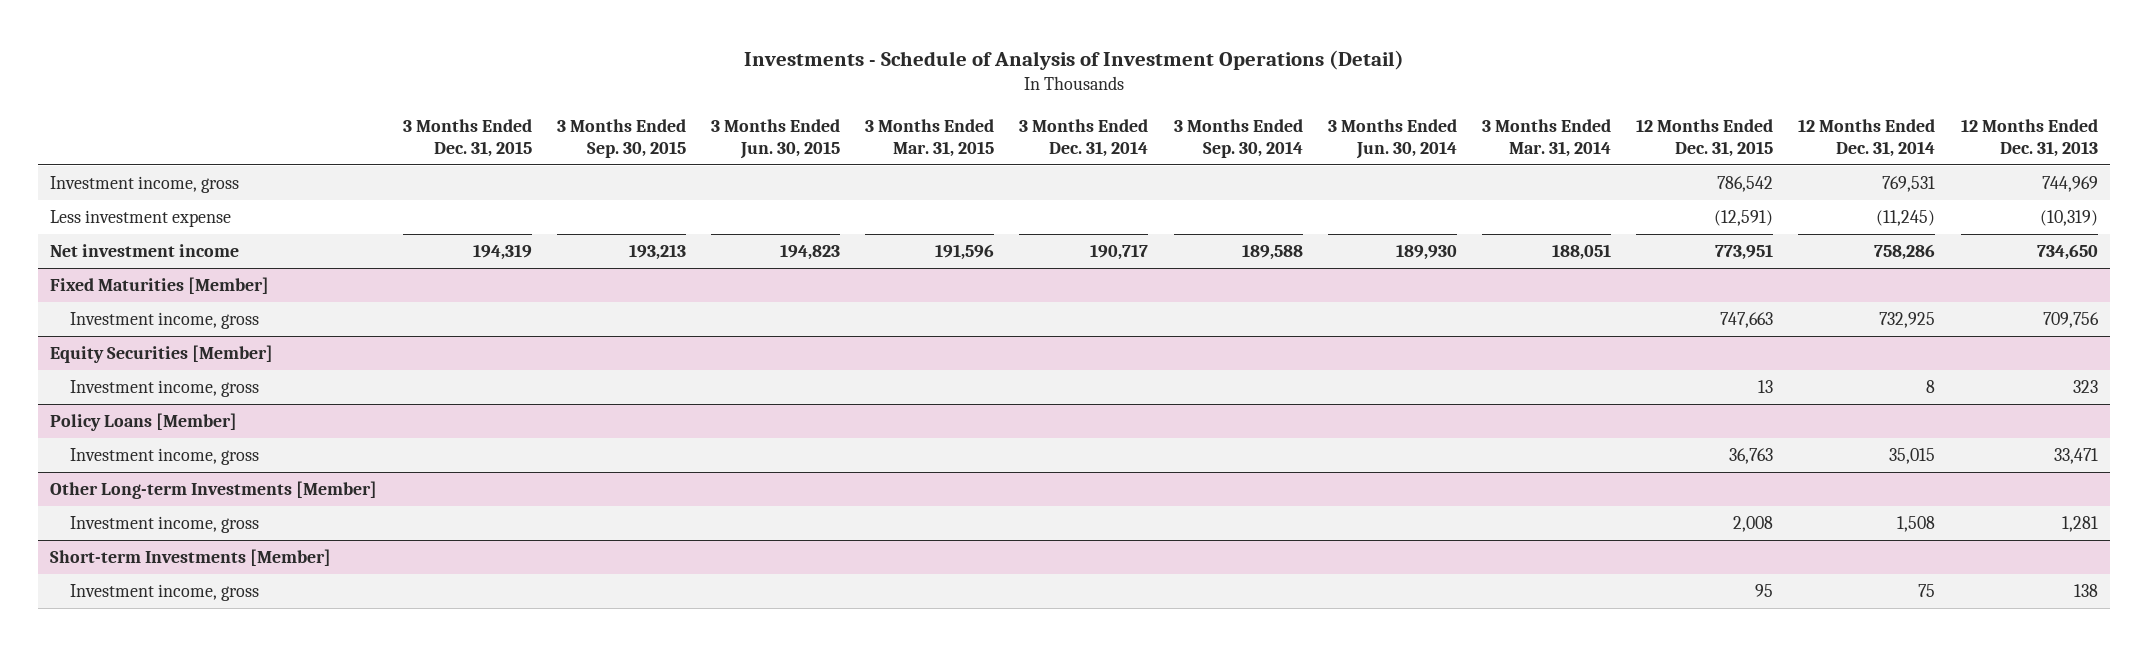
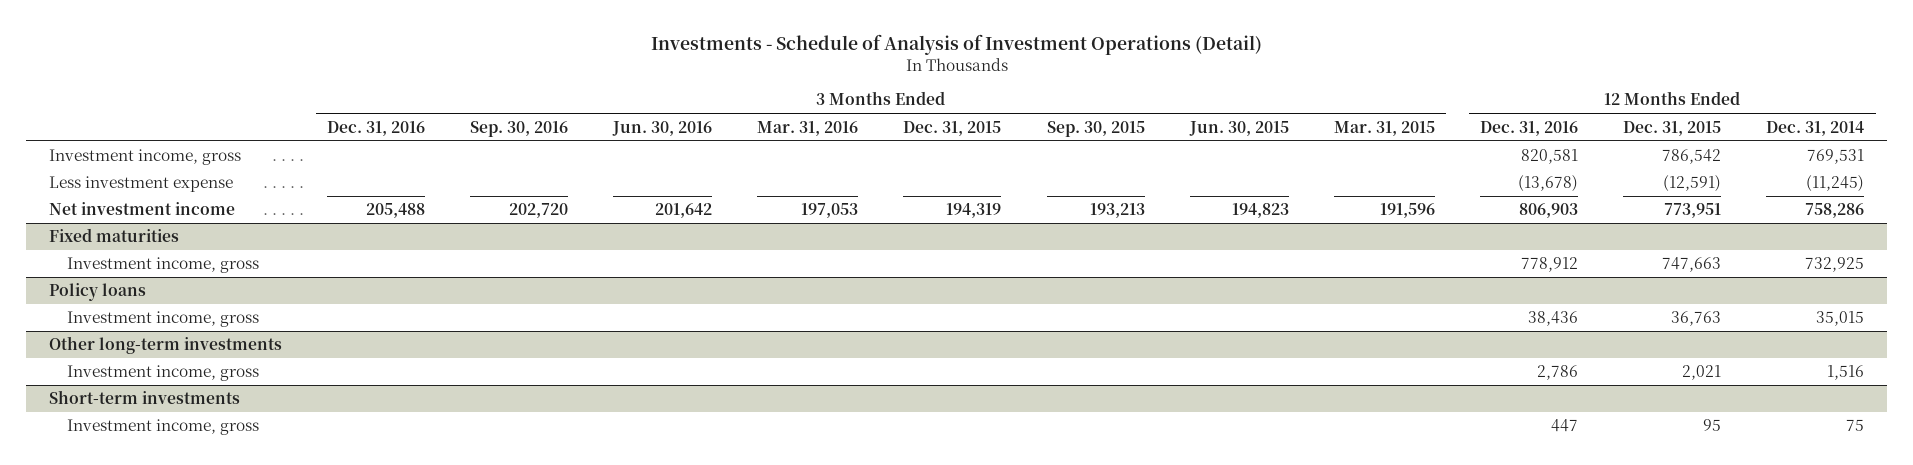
- | 3 Months Ended Dec. 31, 2015 | 3 Months Ended Sep. 30, 2015 | 3 Months Ended Jun. 30, 2015 | 3 Months Ended Mar. 31, 2015 | 3 Months Ended Dec. 31, 2014 | 3 Months Ended Sep. 30, 2014 | 3 Months Ended Jun. 30, 2014 | 3 Months Ended Mar. 31, 2014 | 12 Months Ended Dec. 31, 2015 | 12 Months Ended Dec. 31, 2014 | 12 Months Ended Dec. 31, 2013
+ | 3 Months Ended Dec. 31, 2016 | 3 Months Ended Sep. 30, 2016 | 3 Months Ended Jun. 30, 2016 | 3 Months Ended Mar. 31, 2016 | 3 Months Ended Dec. 31, 2015 | 3 Months Ended Sep. 30, 2015 | 3 Months Ended Jun. 30, 2015 | 3 Months Ended Mar. 31, 2015 | 12 Months Ended Dec. 31, 2016 | 12 Months Ended Dec. 31, 2015 | 12 Months Ended Dec. 31, 2014
- Fixed Maturities [Member]
+ Fixed maturities
- Equity Securities [Member]
- Investment income, gross | | | | | | | | | 13 | 8 | 323
- Policy Loans [Member]
+ Policy loans
- Other Long-term Investments [Member]
- Investment income, gross | | | | | | | | | 2,008 | 1,508 | 1,281
- Short-term Investments [Member]
+ Other long-term investments
+ Investment income, gross | | | | | | | | | 2,786 | 2,021 | 1,516
+ Short-term investments

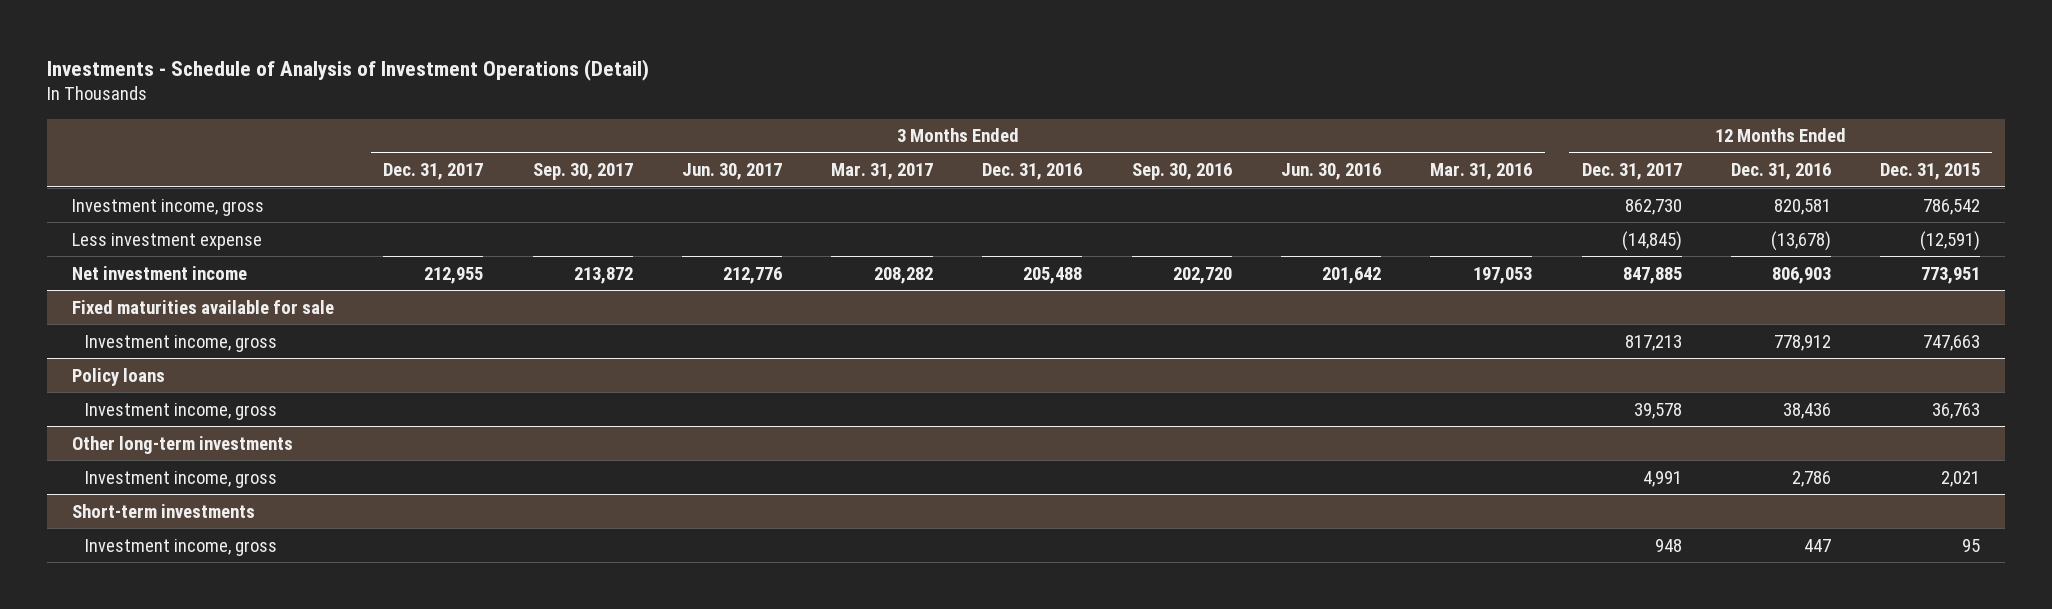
- | 3 Months Ended Dec. 31, 2016 | 3 Months Ended Sep. 30, 2016 | 3 Months Ended Jun. 30, 2016 | 3 Months Ended Mar. 31, 2016 | 3 Months Ended Dec. 31, 2015 | 3 Months Ended Sep. 30, 2015 | 3 Months Ended Jun. 30, 2015 | 3 Months Ended Mar. 31, 2015 | 12 Months Ended Dec. 31, 2016 | 12 Months Ended Dec. 31, 2015 | 12 Months Ended Dec. 31, 2014
+ | 3 Months Ended Dec. 31, 2017 | 3 Months Ended Sep. 30, 2017 | 3 Months Ended Jun. 30, 2017 | 3 Months Ended Mar. 31, 2017 | 3 Months Ended Dec. 31, 2016 | 3 Months Ended Sep. 30, 2016 | 3 Months Ended Jun. 30, 2016 | 3 Months Ended Mar. 31, 2016 | 12 Months Ended Dec. 31, 2017 | 12 Months Ended Dec. 31, 2016 | 12 Months Ended Dec. 31, 2015
- Fixed maturities
+ Fixed maturities available for sale

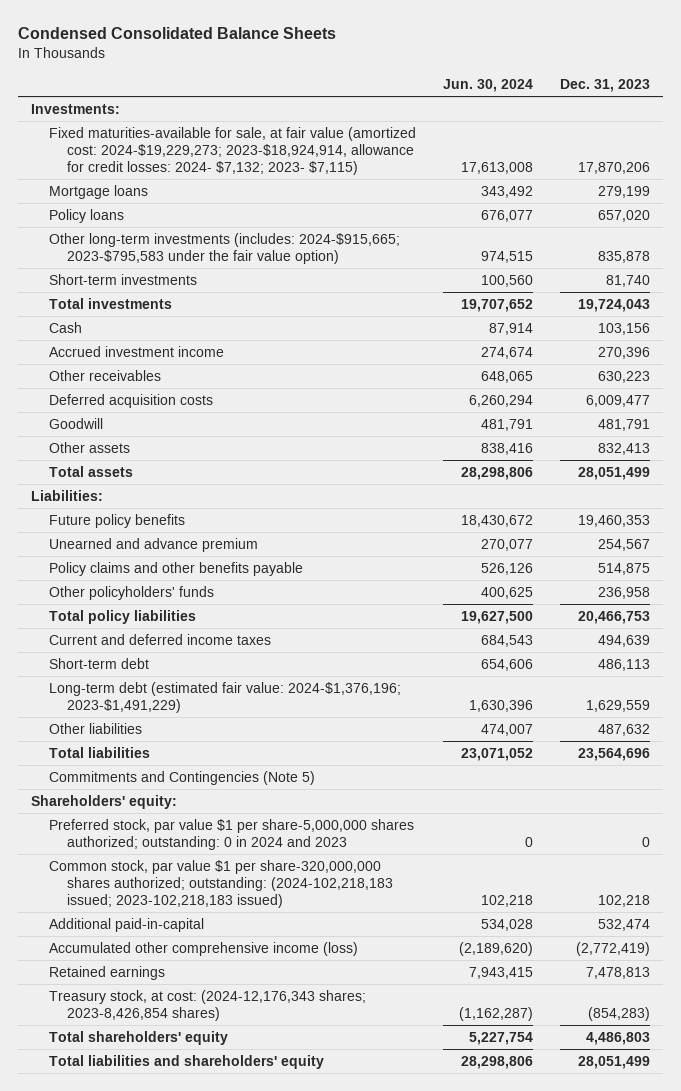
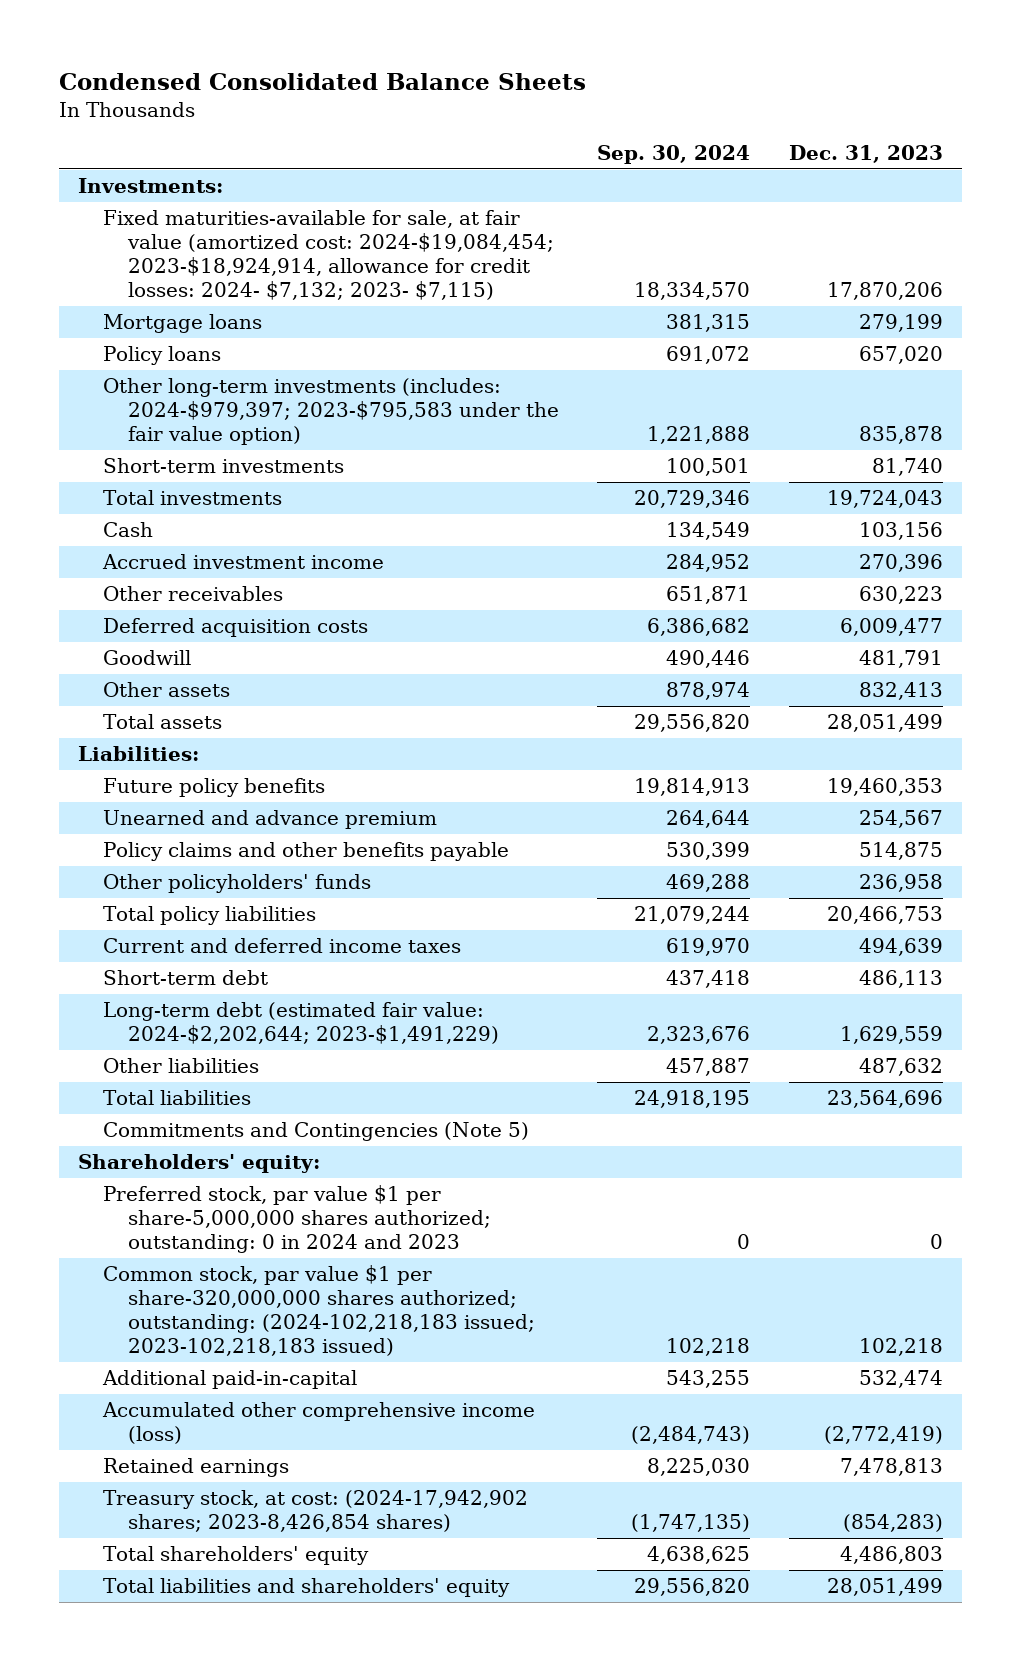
- | Jun. 30, 2024 | Dec. 31, 2023
+ | Sep. 30, 2024 | Dec. 31, 2023
- Fixed maturities-available for sale, at fair value (amortized cost: 2024-$19,229,273; 2023-$18,924,914, allowance for credit losses: 2024- $7,132; 2023- $7,115) | 17,613,008 | 17,870,206
+ Fixed maturities-available for sale, at fair value (amortized cost: 2024-$19,084,454; 2023-$18,924,914, allowance for credit losses: 2024- $7,132; 2023- $7,115) | 18,334,570 | 17,870,206
- Other long-term investments (includes: 2024-$915,665; 2023-$795,583 under the fair value option) | 974,515 | 835,878
+ Other long-term investments (includes: 2024-$979,397; 2023-$795,583 under the fair value option) | 1,221,888 | 835,878
- Long-term debt (estimated fair value: 2024-$1,376,196; 2023-$1,491,229) | 1,630,396 | 1,629,559
+ Long-term debt (estimated fair value: 2024-$2,202,644; 2023-$1,491,229) | 2,323,676 | 1,629,559
- Treasury stock, at cost: (2024-12,176,343 shares; 2023-8,426,854 shares) | (1,162,287) | (854,283)
+ Treasury stock, at cost: (2024-17,942,902 shares; 2023-8,426,854 shares) | (1,747,135) | (854,283)

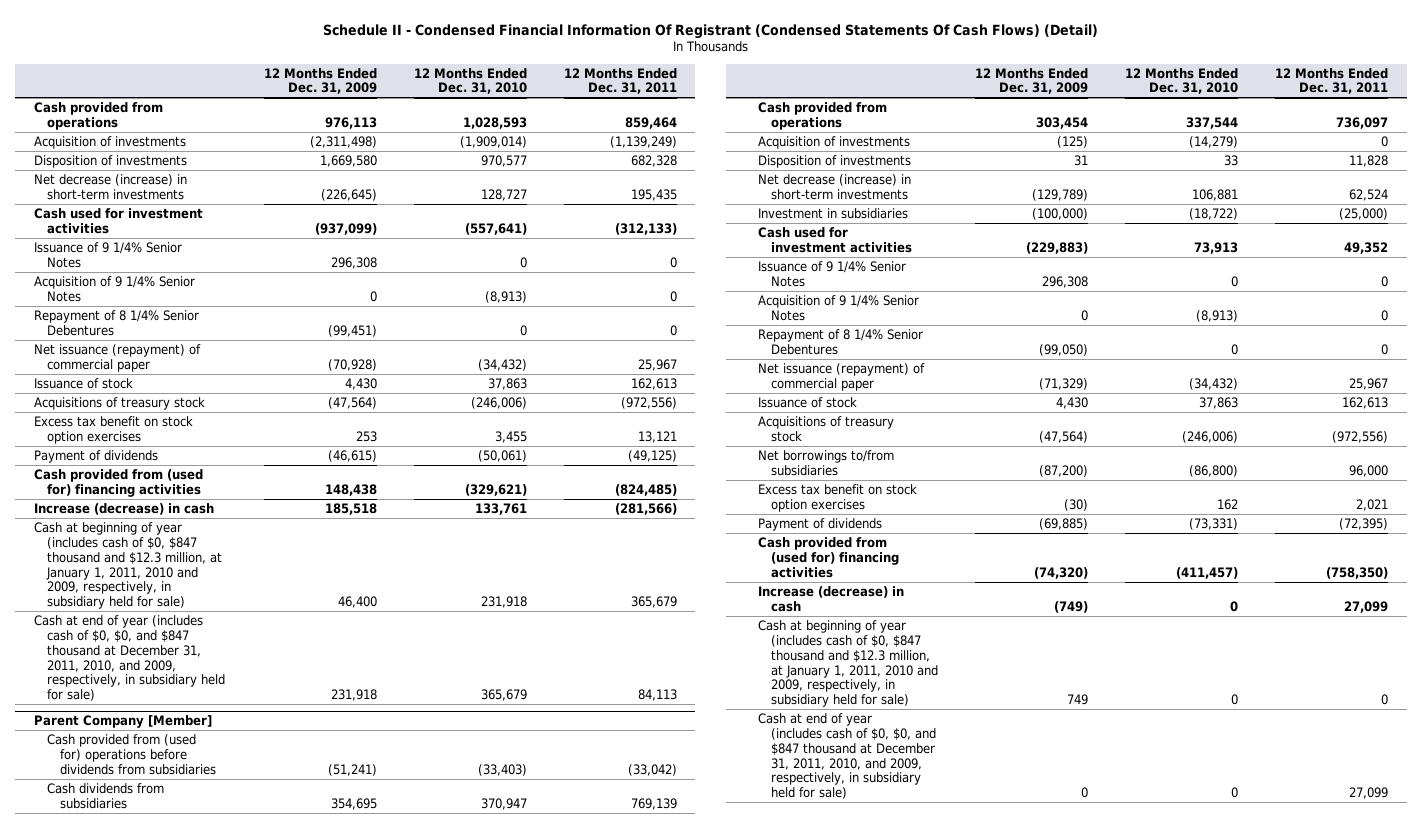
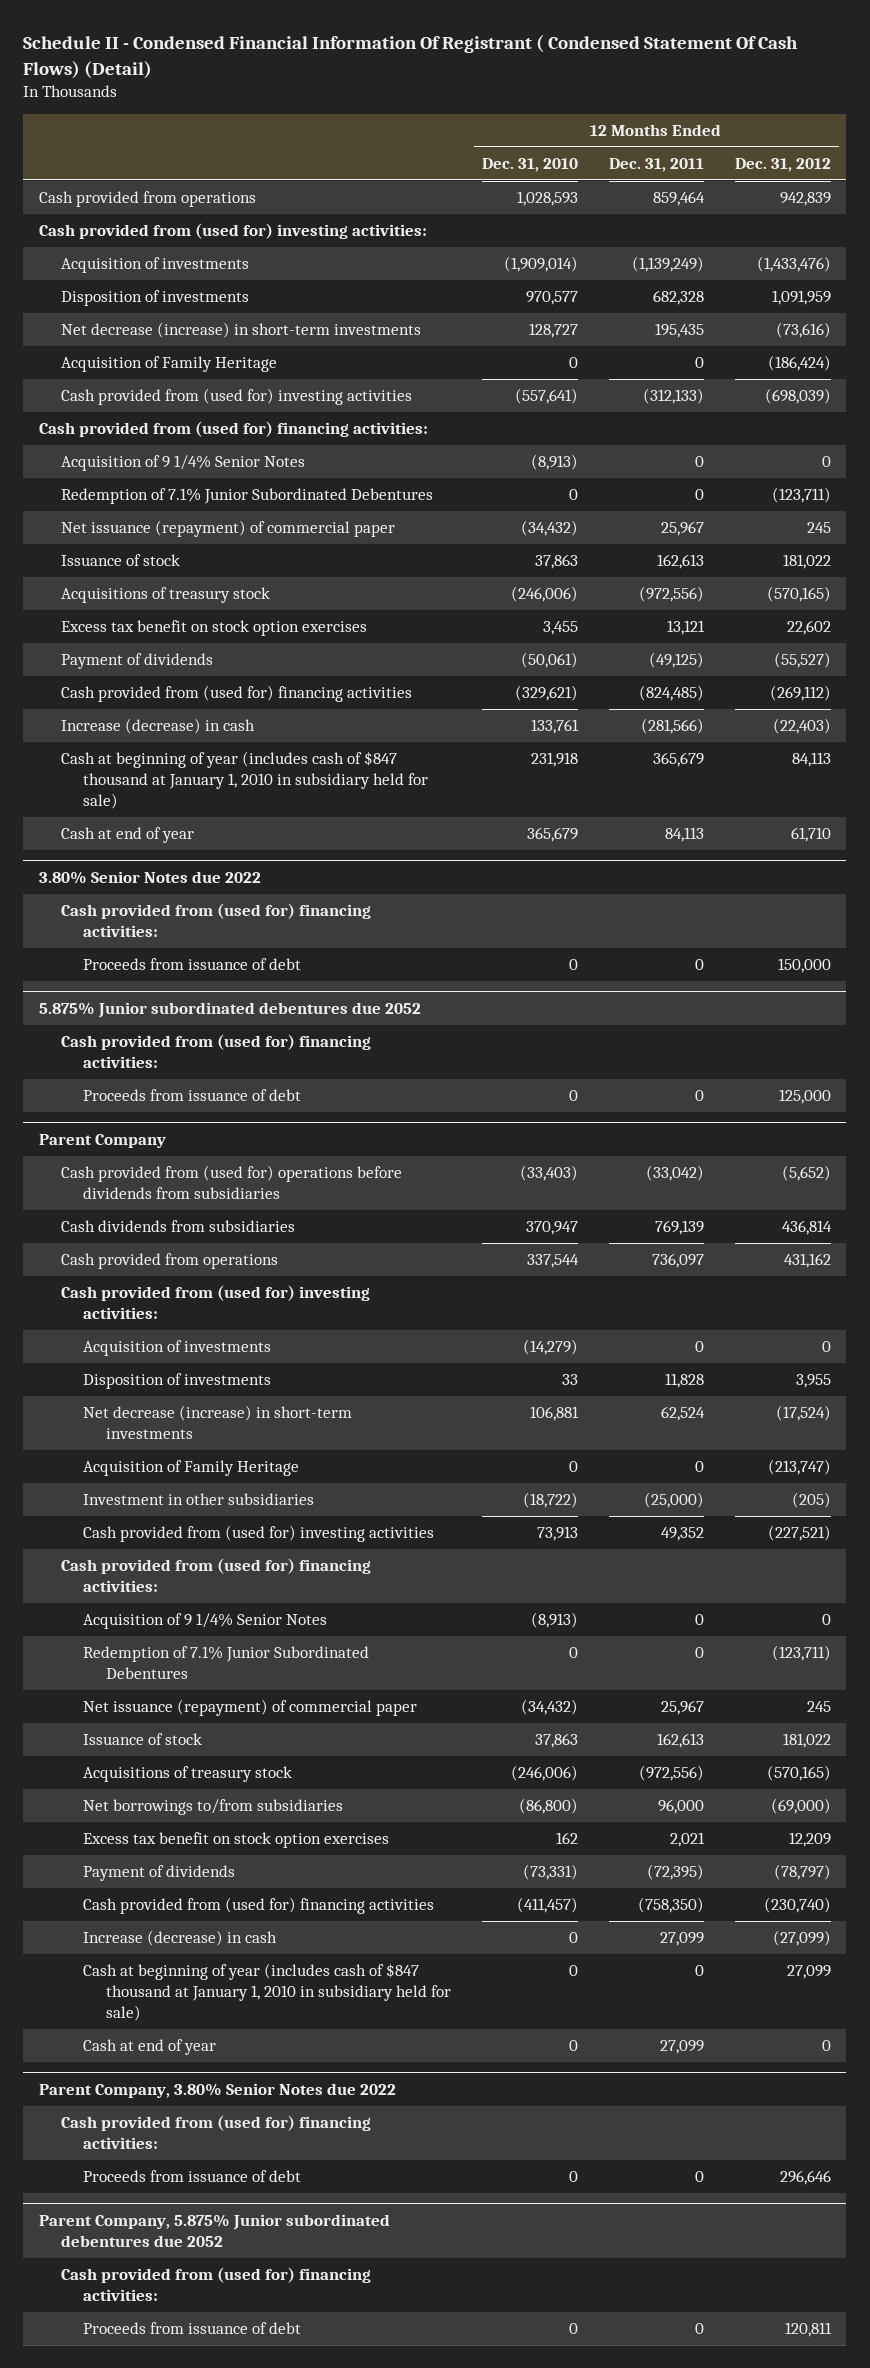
- Schedule II - Condensed Financial Information Of Registrant (Condensed Statements Of Cash Flows) (Detail)
+ Schedule II - Condensed Financial Information Of Registrant ( Condensed Statement Of Cash Flows) (Detail)
- | 12 Months Ended Dec. 31, 2009 | 12 Months Ended Dec. 31, 2010 | 12 Months Ended Dec. 31, 2011
+ | 12 Months Ended Dec. 31, 2010 | 12 Months Ended Dec. 31, 2011 | 12 Months Ended Dec. 31, 2012
+ Cash provided from (used for) investing activities:
- Cash used for investment activities | (937,099) | (557,641) | (312,133)
- Issuance of 9 1/4% Senior Notes | 296,308 | 0 | 0
+ Acquisition of Family Heritage | 0 | 0 | (186,424)
+ Cash provided from (used for) investing activities | (557,641) | (312,133) | (698,039)
+ Cash provided from (used for) financing activities:
- Repayment of 8 1/4% Senior Debentures | (99,451) | 0 | 0
+ Redemption of 7.1% Junior Subordinated Debentures | 0 | 0 | (123,711)
- Cash at beginning of year (includes cash of $0, $847 thousand and $12.3 million, at January 1, 2011, 2010 and 2009, respectively, in subsidiary held for sale) | 46,400 | 231,918 | 365,679
- Cash at end of year (includes cash of $0, $0, and $847 thousand at December 31, 2011, 2010, and 2009, respectively, in subsidiary held for sale) | 231,918 | 365,679 | 84,113
- Parent Company [Member]
+ Cash at beginning of year (includes cash of $847 thousand at January 1, 2010 in subsidiary held for sale) | 231,918 | 365,679 | 84,113
+ Cash at end of year | 365,679 | 84,113 | 61,710
+ 3.80% Senior Notes due 2022
+ Cash provided from (used for) financing activities:
+ Proceeds from issuance of debt | 0 | 0 | 150,000
+ 5.875% Junior subordinated debentures due 2052
+ Cash provided from (used for) financing activities:
+ Proceeds from issuance of debt | 0 | 0 | 125,000
+ Parent Company
+ Cash provided from (used for) investing activities:
- Investment in subsidiaries | (100,000) | (18,722) | (25,000)
- Cash used for investment activities | (229,883) | 73,913 | 49,352
- Issuance of 9 1/4% Senior Notes | 296,308 | 0 | 0
+ Acquisition of Family Heritage | 0 | 0 | (213,747)
+ Investment in other subsidiaries | (18,722) | (25,000) | (205)
+ Cash provided from (used for) investing activities | 73,913 | 49,352 | (227,521)
+ Cash provided from (used for) financing activities:
- Repayment of 8 1/4% Senior Debentures | (99,050) | 0 | 0
+ Redemption of 7.1% Junior Subordinated Debentures | 0 | 0 | (123,711)
- Cash at beginning of year (includes cash of $0, $847 thousand and $12.3 million, at January 1, 2011, 2010 and 2009, respectively, in subsidiary held for sale) | 749 | 0 | 0
- Cash at end of year (includes cash of $0, $0, and $847 thousand at December 31, 2011, 2010, and 2009, respectively, in subsidiary held for sale) | 0 | 0 | 27,099
+ Cash at beginning of year (includes cash of $847 thousand at January 1, 2010 in subsidiary held for sale) | 0 | 0 | 27,099
+ Cash at end of year | 0 | 27,099 | 0
+ Parent Company, 3.80% Senior Notes due 2022
+ Cash provided from (used for) financing activities:
+ Proceeds from issuance of debt | 0 | 0 | 296,646
+ Parent Company, 5.875% Junior subordinated debentures due 2052
+ Cash provided from (used for) financing activities:
+ Proceeds from issuance of debt | 0 | 0 | 120,811

